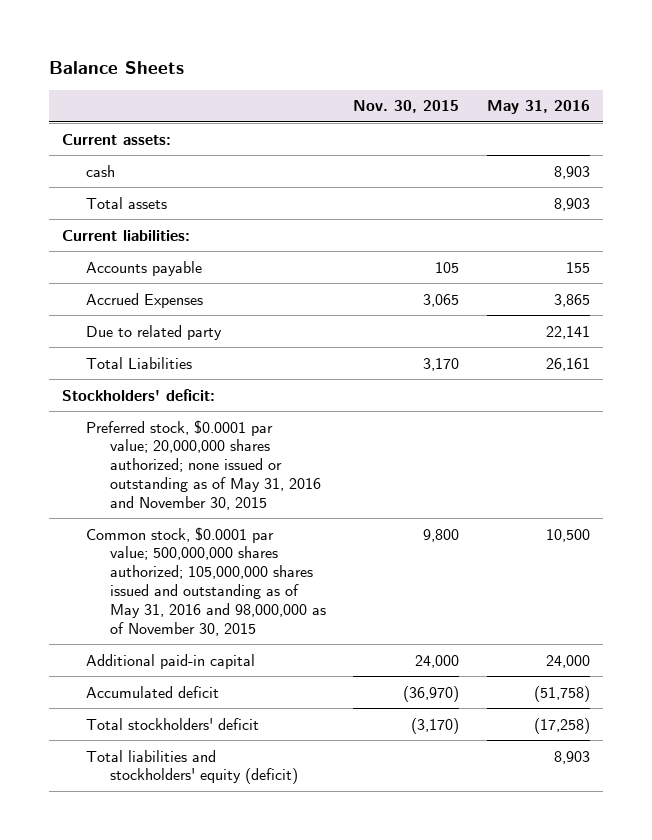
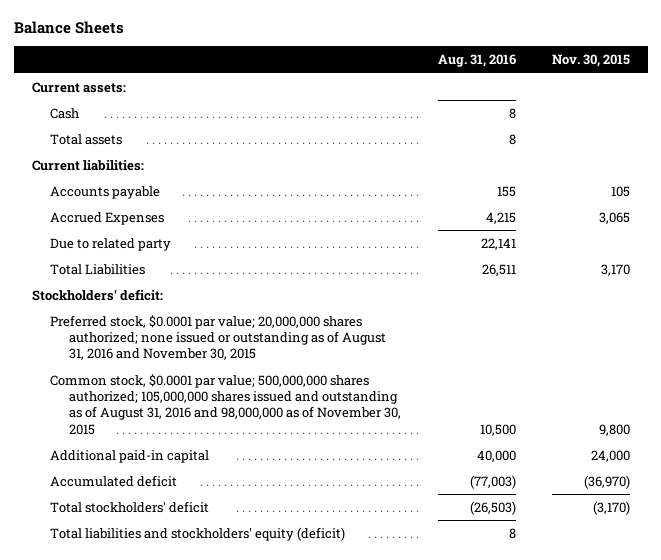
- | Nov. 30, 2015 | May 31, 2016
+ | Aug. 31, 2016 | Nov. 30, 2015
- cash | | 8,903
+ Cash | 8 |
- Preferred stock, $0.0001 par value; 20,000,000 shares authorized; none issued or outstanding as of May 31, 2016 and November 30, 2015
- Common stock, $0.0001 par value; 500,000,000 shares authorized; 105,000,000 shares issued and outstanding as of May 31, 2016 and 98,000,000 as of November 30, 2015 | 9,800 | 10,500
+ Preferred stock, $0.0001 par value; 20,000,000 shares authorized; none issued or outstanding as of August 31, 2016 and November 30, 2015
+ Common stock, $0.0001 par value; 500,000,000 shares authorized; 105,000,000 shares issued and outstanding as of August 31, 2016 and 98,000,000 as of November 30, 2015 | 10,500 | 9,800

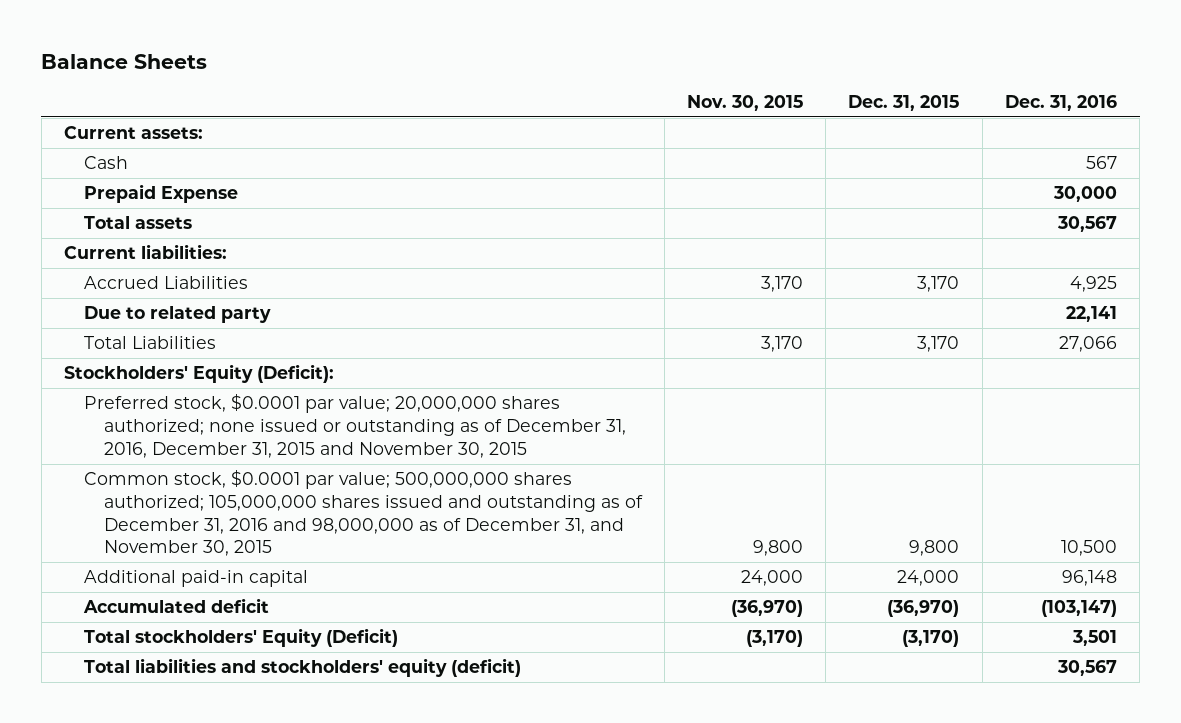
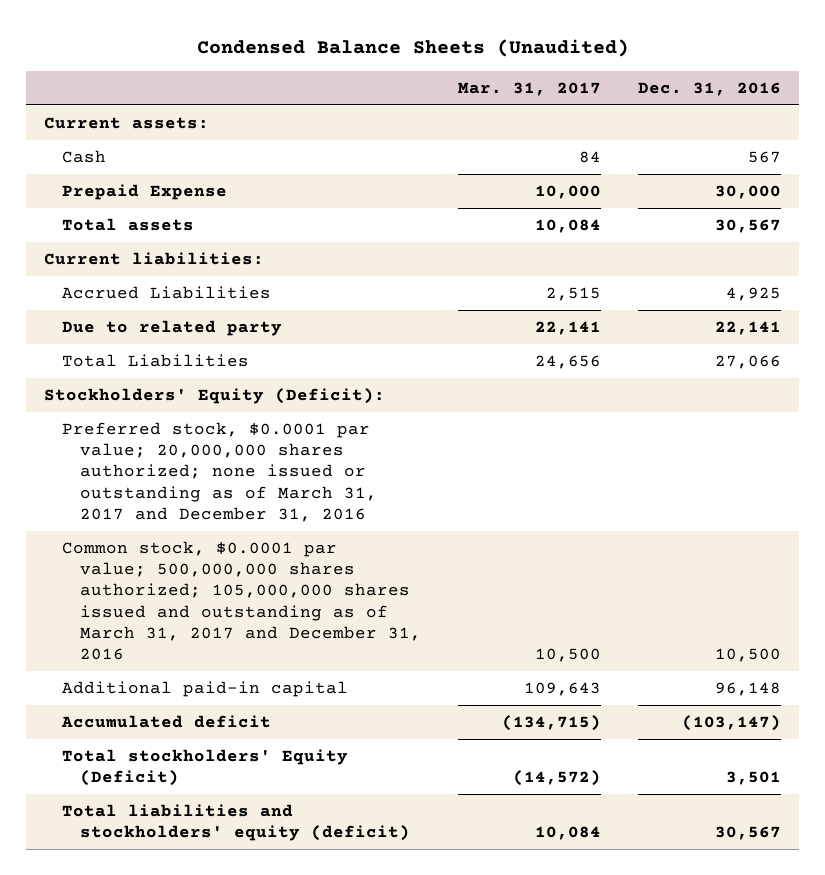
- Balance Sheets
+ Condensed Balance Sheets (Unaudited)
- | Nov. 30, 2015 | Dec. 31, 2015 | Dec. 31, 2016
+ | Mar. 31, 2017 | Dec. 31, 2016
- Preferred stock, $0.0001 par value; 20,000,000 shares authorized; none issued or outstanding as of December 31, 2016, December 31, 2015 and November 30, 2015
- Common stock, $0.0001 par value; 500,000,000 shares authorized; 105,000,000 shares issued and outstanding as of December 31, 2016 and 98,000,000 as of December 31, and November 30, 2015 | 9,800 | 9,800 | 10,500
+ Preferred stock, $0.0001 par value; 20,000,000 shares authorized; none issued or outstanding as of March 31, 2017 and December 31, 2016
+ Common stock, $0.0001 par value; 500,000,000 shares authorized; 105,000,000 shares issued and outstanding as of March 31, 2017 and December 31, 2016 | 10,500 | 10,500

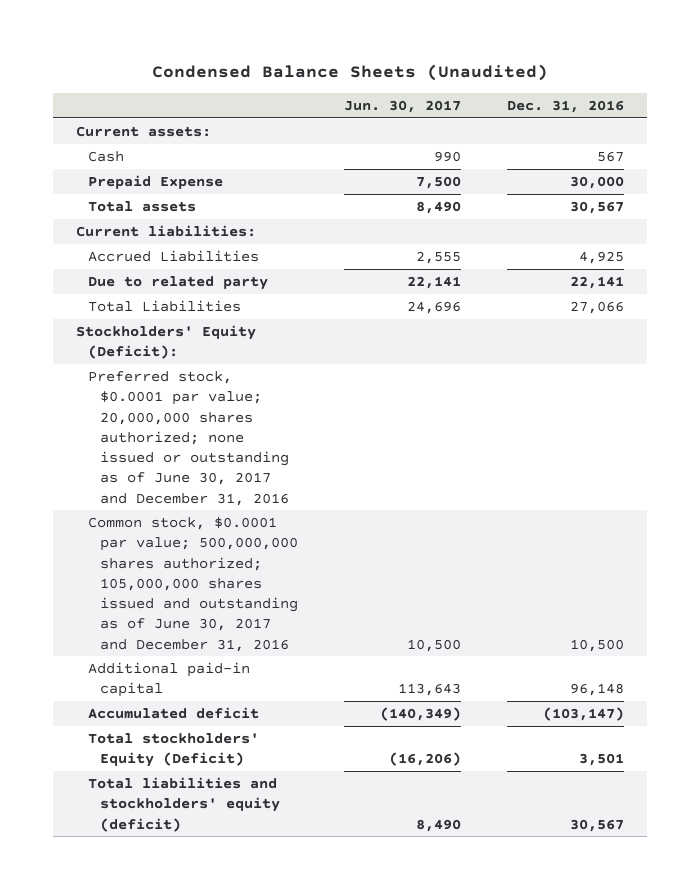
- | Mar. 31, 2017 | Dec. 31, 2016
+ | Jun. 30, 2017 | Dec. 31, 2016
- Preferred stock, $0.0001 par value; 20,000,000 shares authorized; none issued or outstanding as of March 31, 2017 and December 31, 2016
- Common stock, $0.0001 par value; 500,000,000 shares authorized; 105,000,000 shares issued and outstanding as of March 31, 2017 and December 31, 2016 | 10,500 | 10,500
+ Preferred stock, $0.0001 par value; 20,000,000 shares authorized; none issued or outstanding as of June 30, 2017 and December 31, 2016
+ Common stock, $0.0001 par value; 500,000,000 shares authorized; 105,000,000 shares issued and outstanding as of June 30, 2017 and December 31, 2016 | 10,500 | 10,500

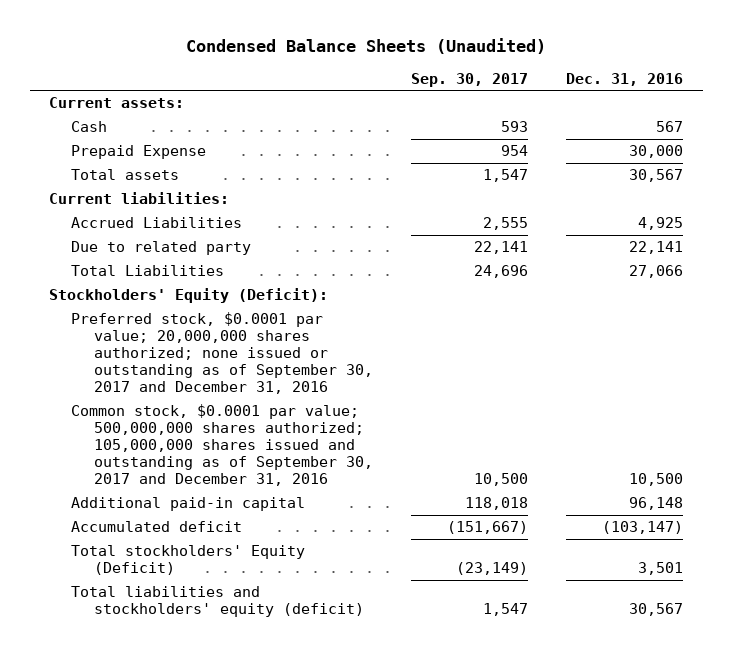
- | Jun. 30, 2017 | Dec. 31, 2016
+ | Sep. 30, 2017 | Dec. 31, 2016
- Preferred stock, $0.0001 par value; 20,000,000 shares authorized; none issued or outstanding as of June 30, 2017 and December 31, 2016
- Common stock, $0.0001 par value; 500,000,000 shares authorized; 105,000,000 shares issued and outstanding as of June 30, 2017 and December 31, 2016 | 10,500 | 10,500
+ Preferred stock, $0.0001 par value; 20,000,000 shares authorized; none issued or outstanding as of September 30, 2017 and December 31, 2016
+ Common stock, $0.0001 par value; 500,000,000 shares authorized; 105,000,000 shares issued and outstanding as of September 30, 2017 and December 31, 2016 | 10,500 | 10,500

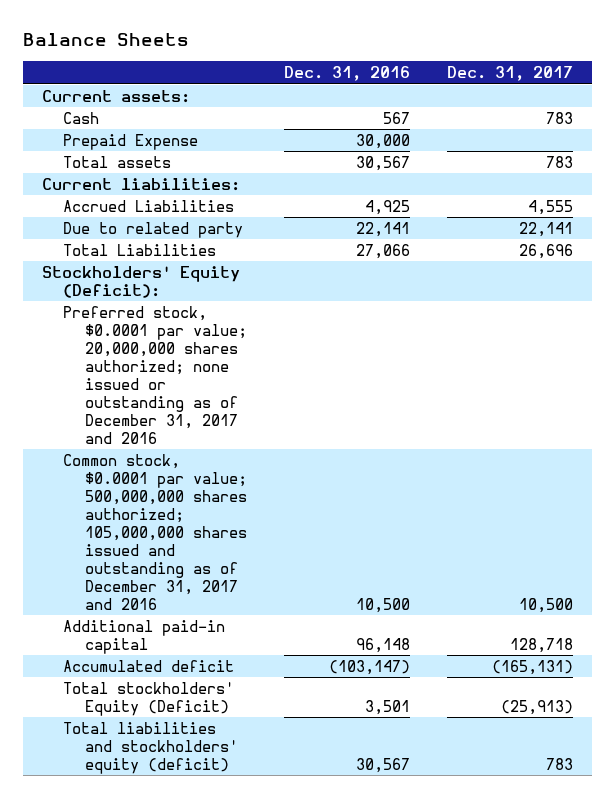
- Condensed Balance Sheets (Unaudited)
+ Balance Sheets
- | Sep. 30, 2017 | Dec. 31, 2016
+ | Dec. 31, 2016 | Dec. 31, 2017
- Preferred stock, $0.0001 par value; 20,000,000 shares authorized; none issued or outstanding as of September 30, 2017 and December 31, 2016
- Common stock, $0.0001 par value; 500,000,000 shares authorized; 105,000,000 shares issued and outstanding as of September 30, 2017 and December 31, 2016 | 10,500 | 10,500
+ Preferred stock, $0.0001 par value; 20,000,000 shares authorized; none issued or outstanding as of December 31, 2017 and 2016
+ Common stock, $0.0001 par value; 500,000,000 shares authorized; 105,000,000 shares issued and outstanding as of December 31, 2017 and 2016 | 10,500 | 10,500

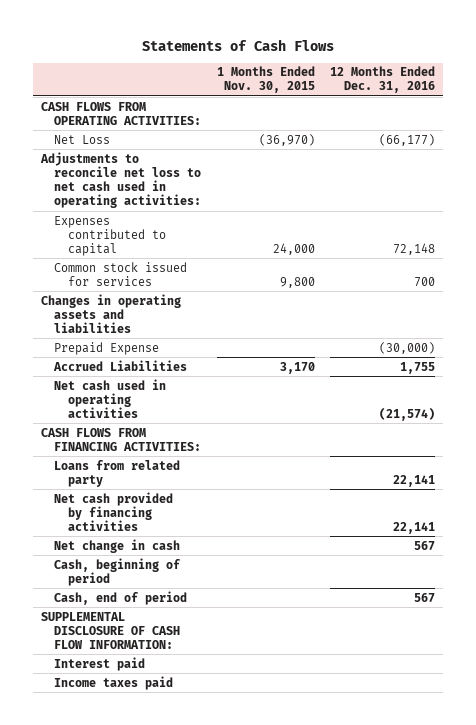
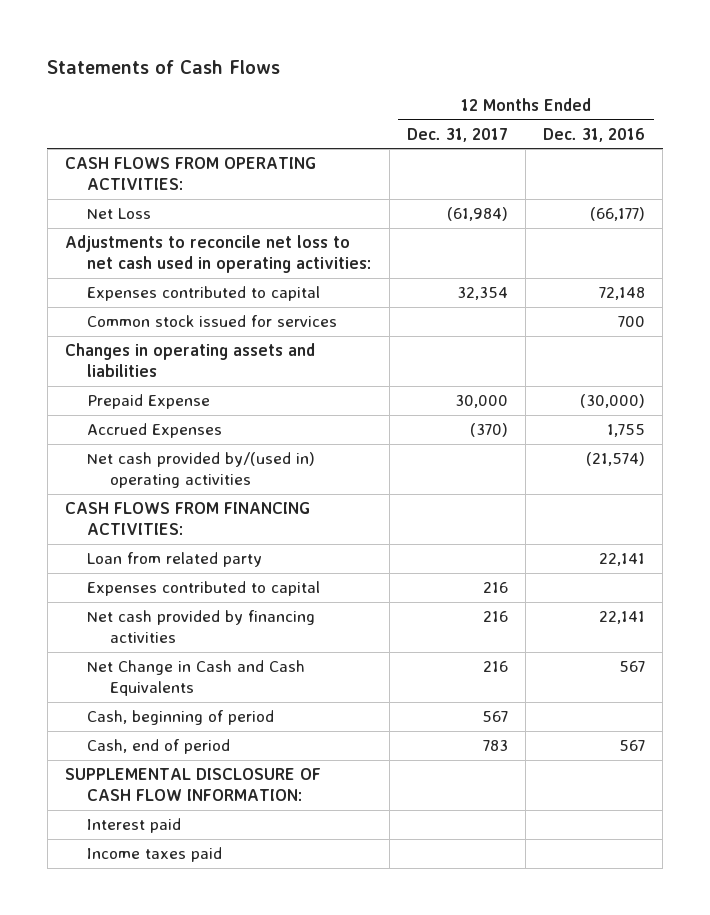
- | 1 Months Ended Nov. 30, 2015 | 12 Months Ended Dec. 31, 2016
+ | 12 Months Ended Dec. 31, 2017 | 12 Months Ended Dec. 31, 2016
- Accrued Liabilities | 3,170 | 1,755
- Net cash used in operating activities | | (21,574)
+ Accrued Expenses | (370) | 1,755
+ Net cash provided by/(used in) operating activities | | (21,574)
- Loans from related party | | 22,141
+ Loan from related party | | 22,141
+ Expenses contributed to capital | 216 |
- Net change in cash | | 567
+ Net Change in Cash and Cash Equivalents | 216 | 567

